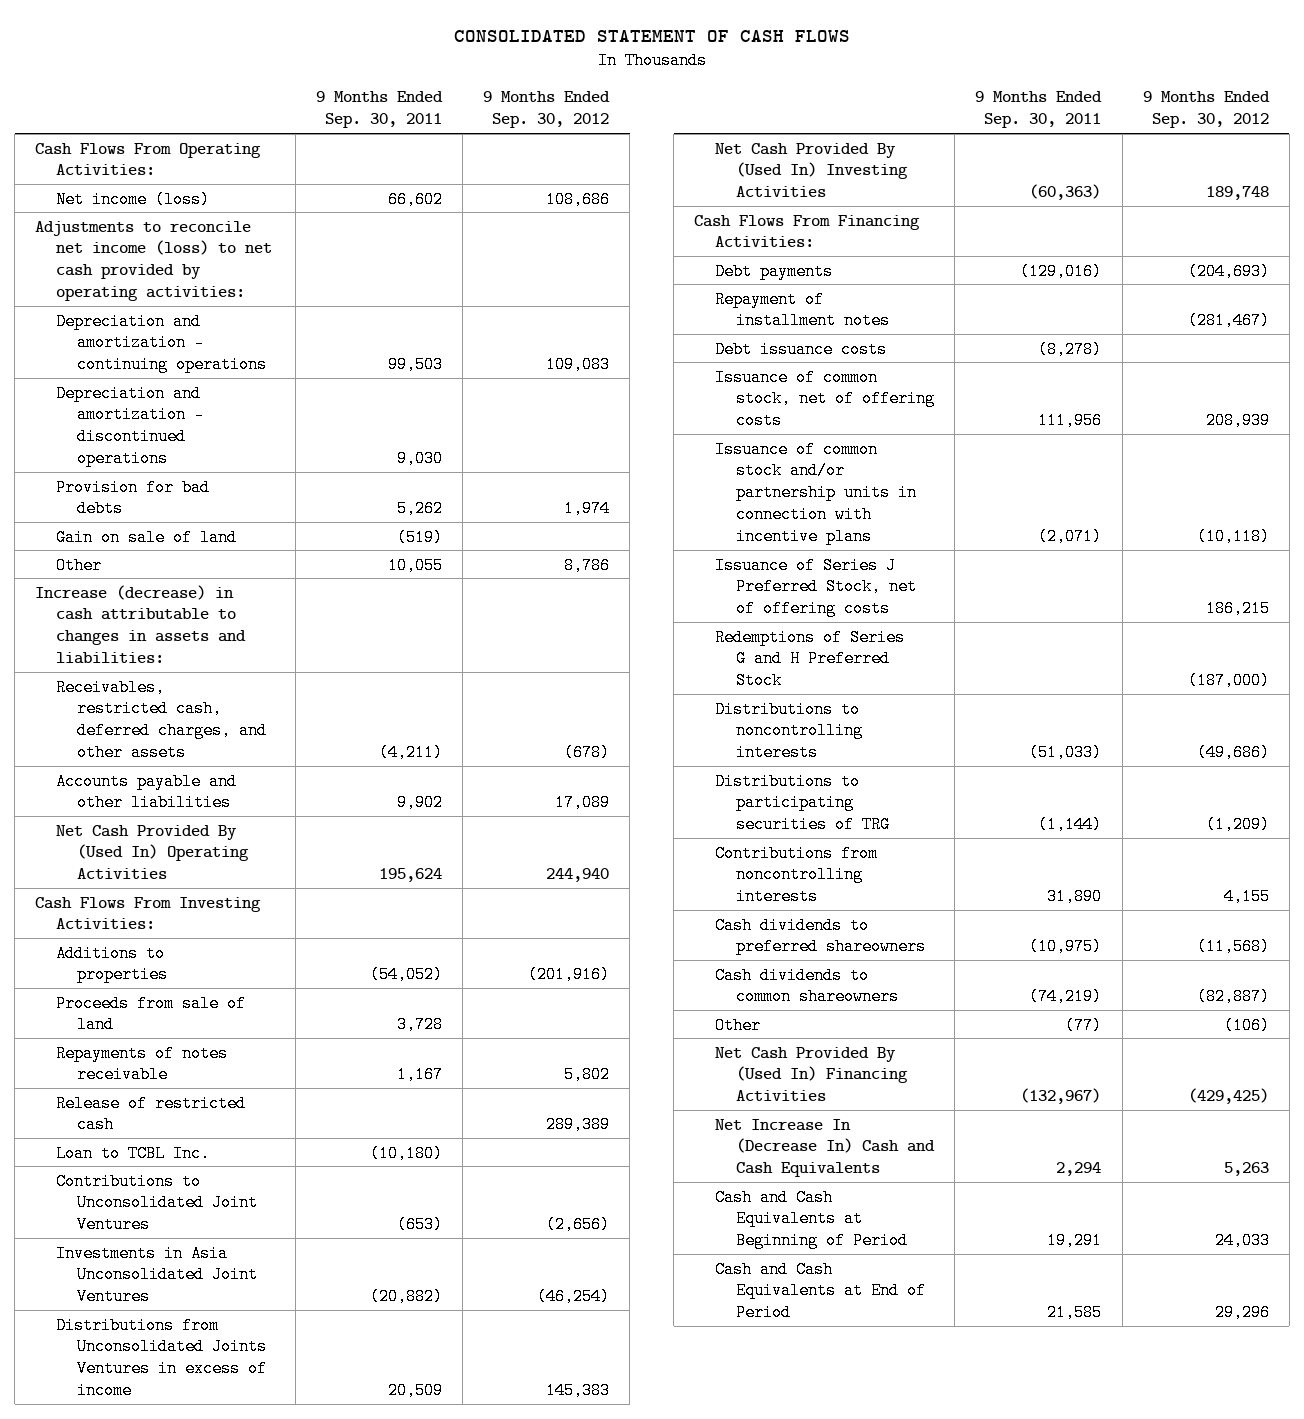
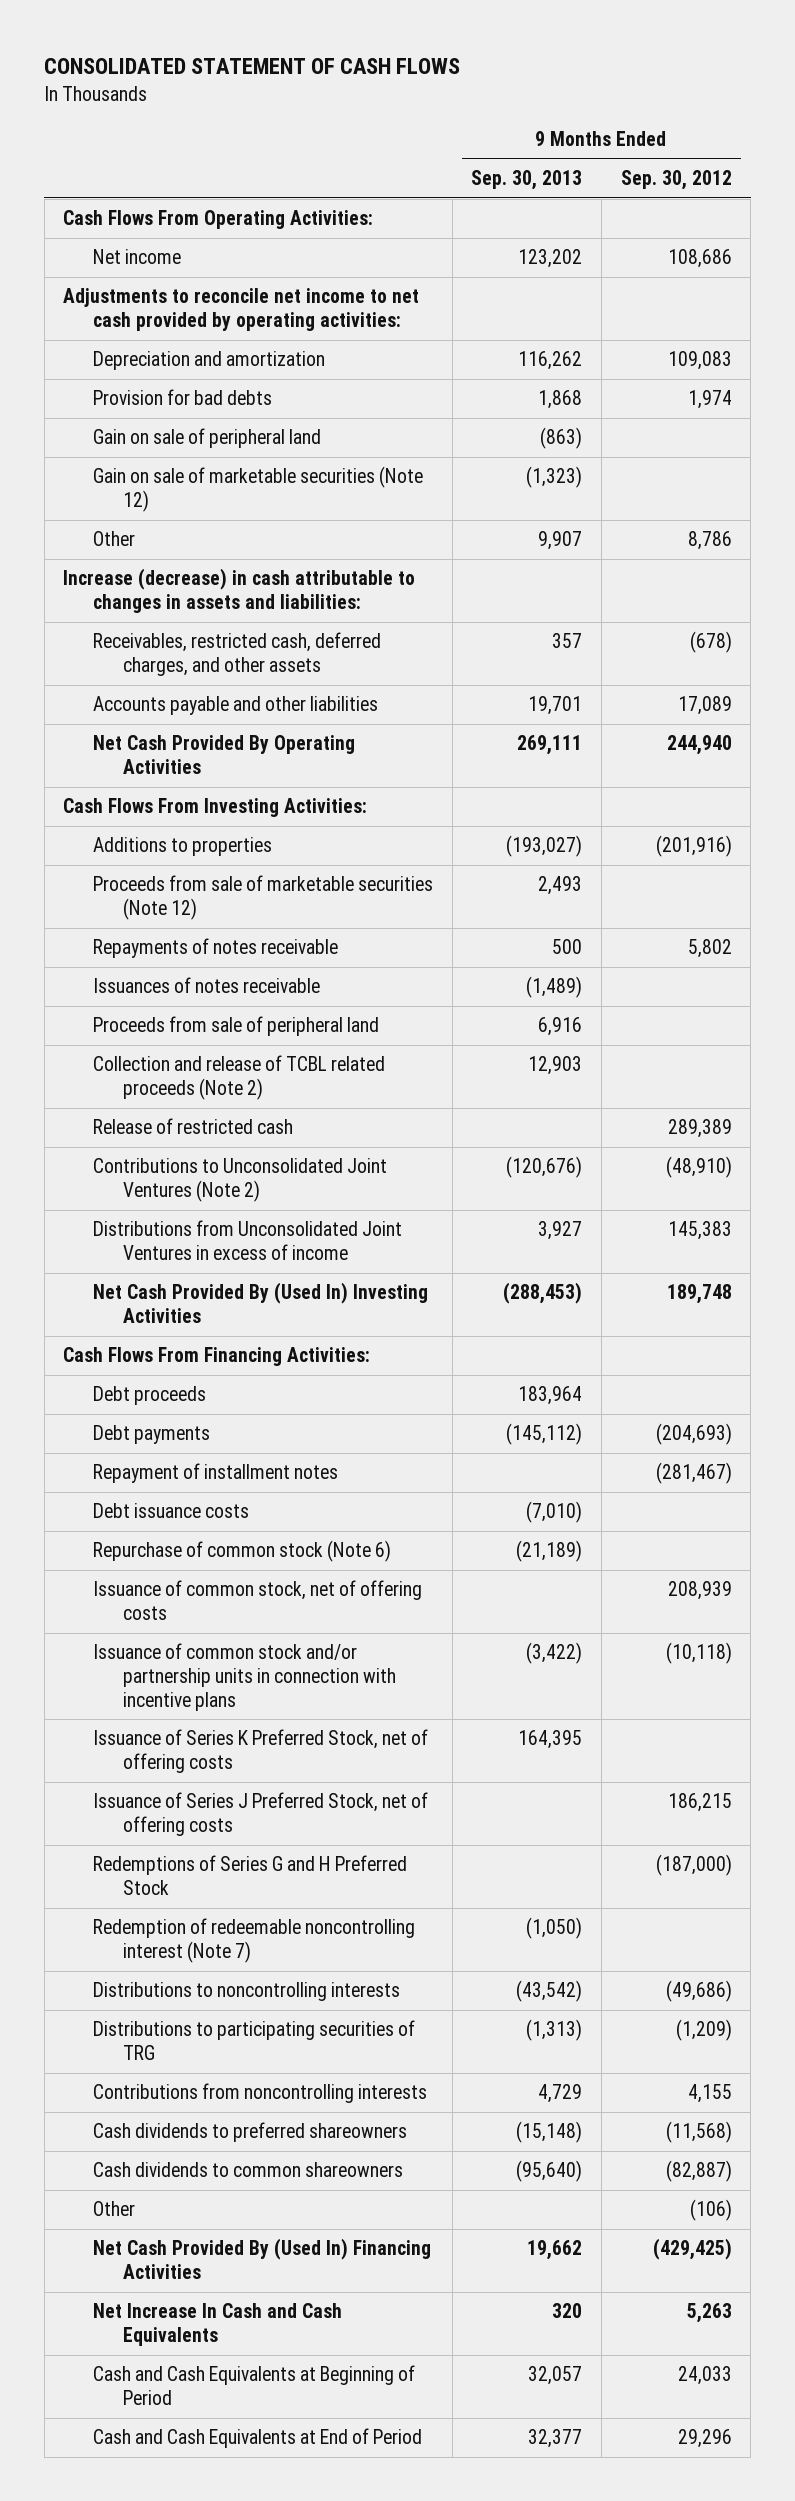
- | 9 Months Ended Sep. 30, 2011 | 9 Months Ended Sep. 30, 2012
+ | 9 Months Ended Sep. 30, 2013 | 9 Months Ended Sep. 30, 2012
- Net income (loss) | 66,602 | 108,686
- Adjustments to reconcile net income (loss) to net cash provided by operating activities:
- Depreciation and amortization - continuing operations | 99,503 | 109,083
- Depreciation and amortization - discontinued operations | 9,030 |
+ Net income | 123,202 | 108,686
+ Adjustments to reconcile net income to net cash provided by operating activities:
+ Depreciation and amortization | 116,262 | 109,083
- Gain on sale of land | (519) |
+ Gain on sale of peripheral land | (863) |
+ Gain on sale of marketable securities (Note 12) | (1,323) |
- Net Cash Provided By (Used In) Operating Activities | 195,624 | 244,940
+ Net Cash Provided By Operating Activities | 269,111 | 244,940
- Proceeds from sale of land | 3,728 |
+ Proceeds from sale of marketable securities (Note 12) | 2,493 |
+ Issuances of notes receivable | (1,489) |
+ Proceeds from sale of peripheral land | 6,916 |
+ Collection and release of TCBL related proceeds (Note 2) | 12,903 |
- Loan to TCBL Inc. | (10,180) |
- Contributions to Unconsolidated Joint Ventures | (653) | (2,656)
- Investments in Asia Unconsolidated Joint Ventures | (20,882) | (46,254)
- Distributions from Unconsolidated Joints Ventures in excess of income | 20,509 | 145,383
+ Contributions to Unconsolidated Joint Ventures (Note 2) | (120,676) | (48,910)
+ Distributions from Unconsolidated Joint Ventures in excess of income | 3,927 | 145,383
+ Debt proceeds | 183,964 |
+ Repurchase of common stock (Note 6) | (21,189) |
+ Issuance of Series K Preferred Stock, net of offering costs | 164,395 |
+ Redemption of redeemable noncontrolling interest (Note 7) | (1,050) |
- Net Increase In (Decrease In) Cash and Cash Equivalents | 2,294 | 5,263
+ Net Increase In Cash and Cash Equivalents | 320 | 5,263

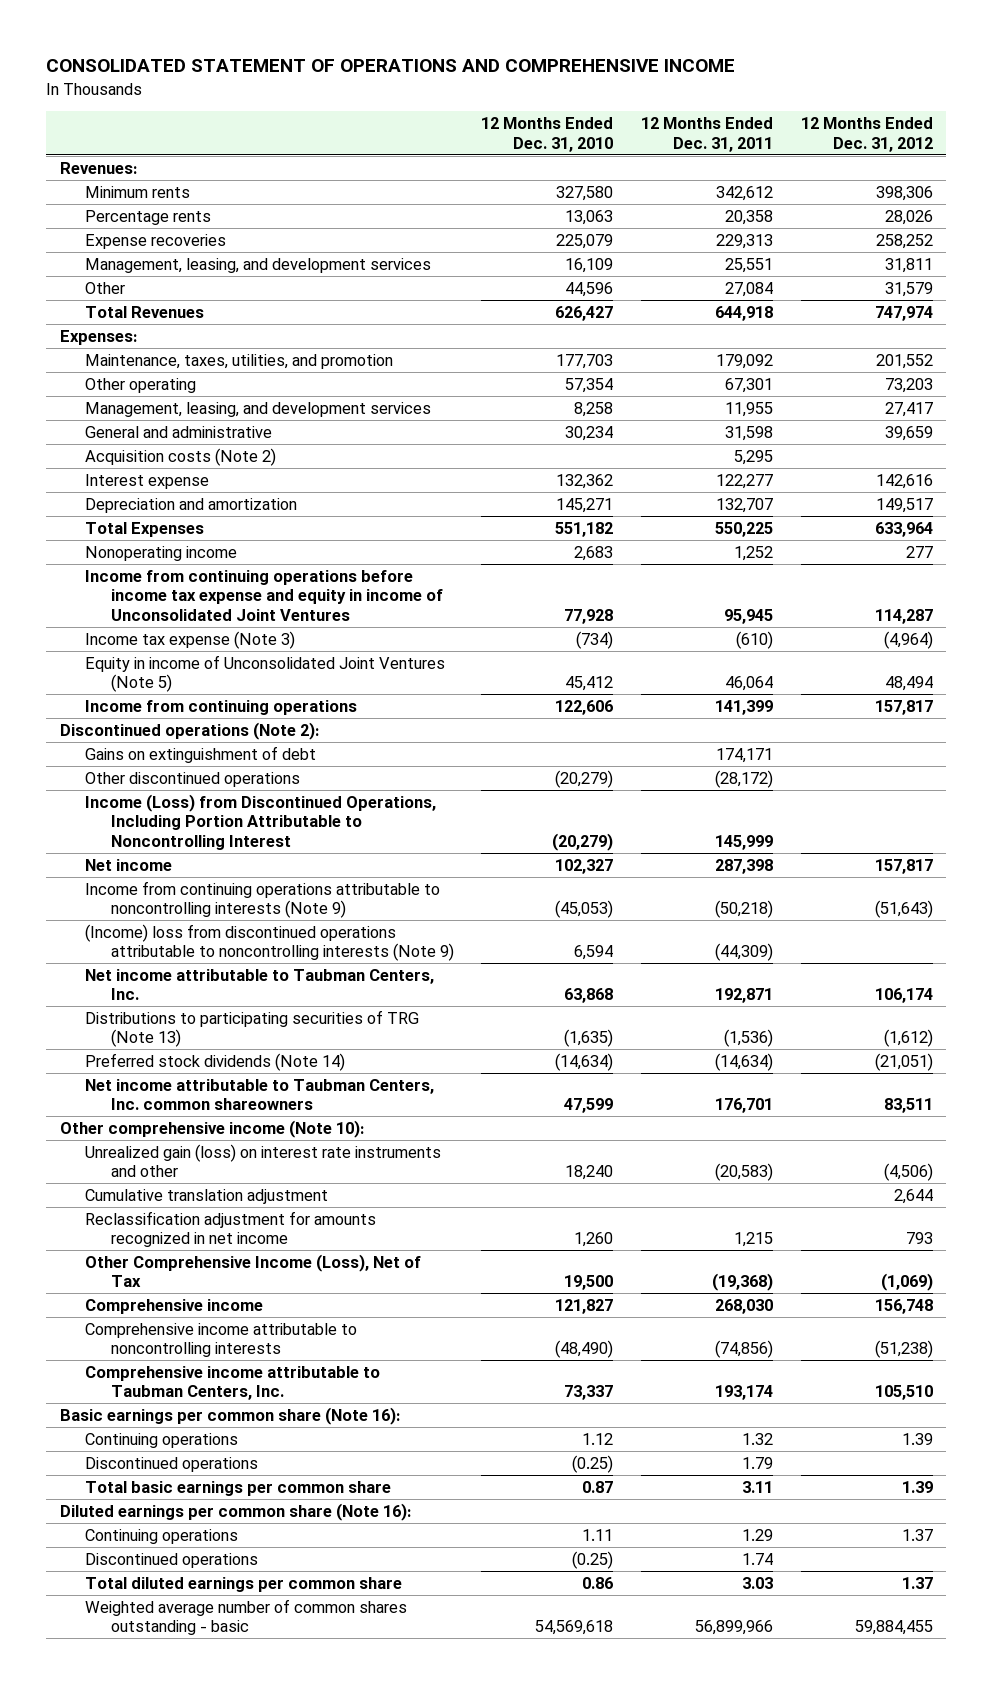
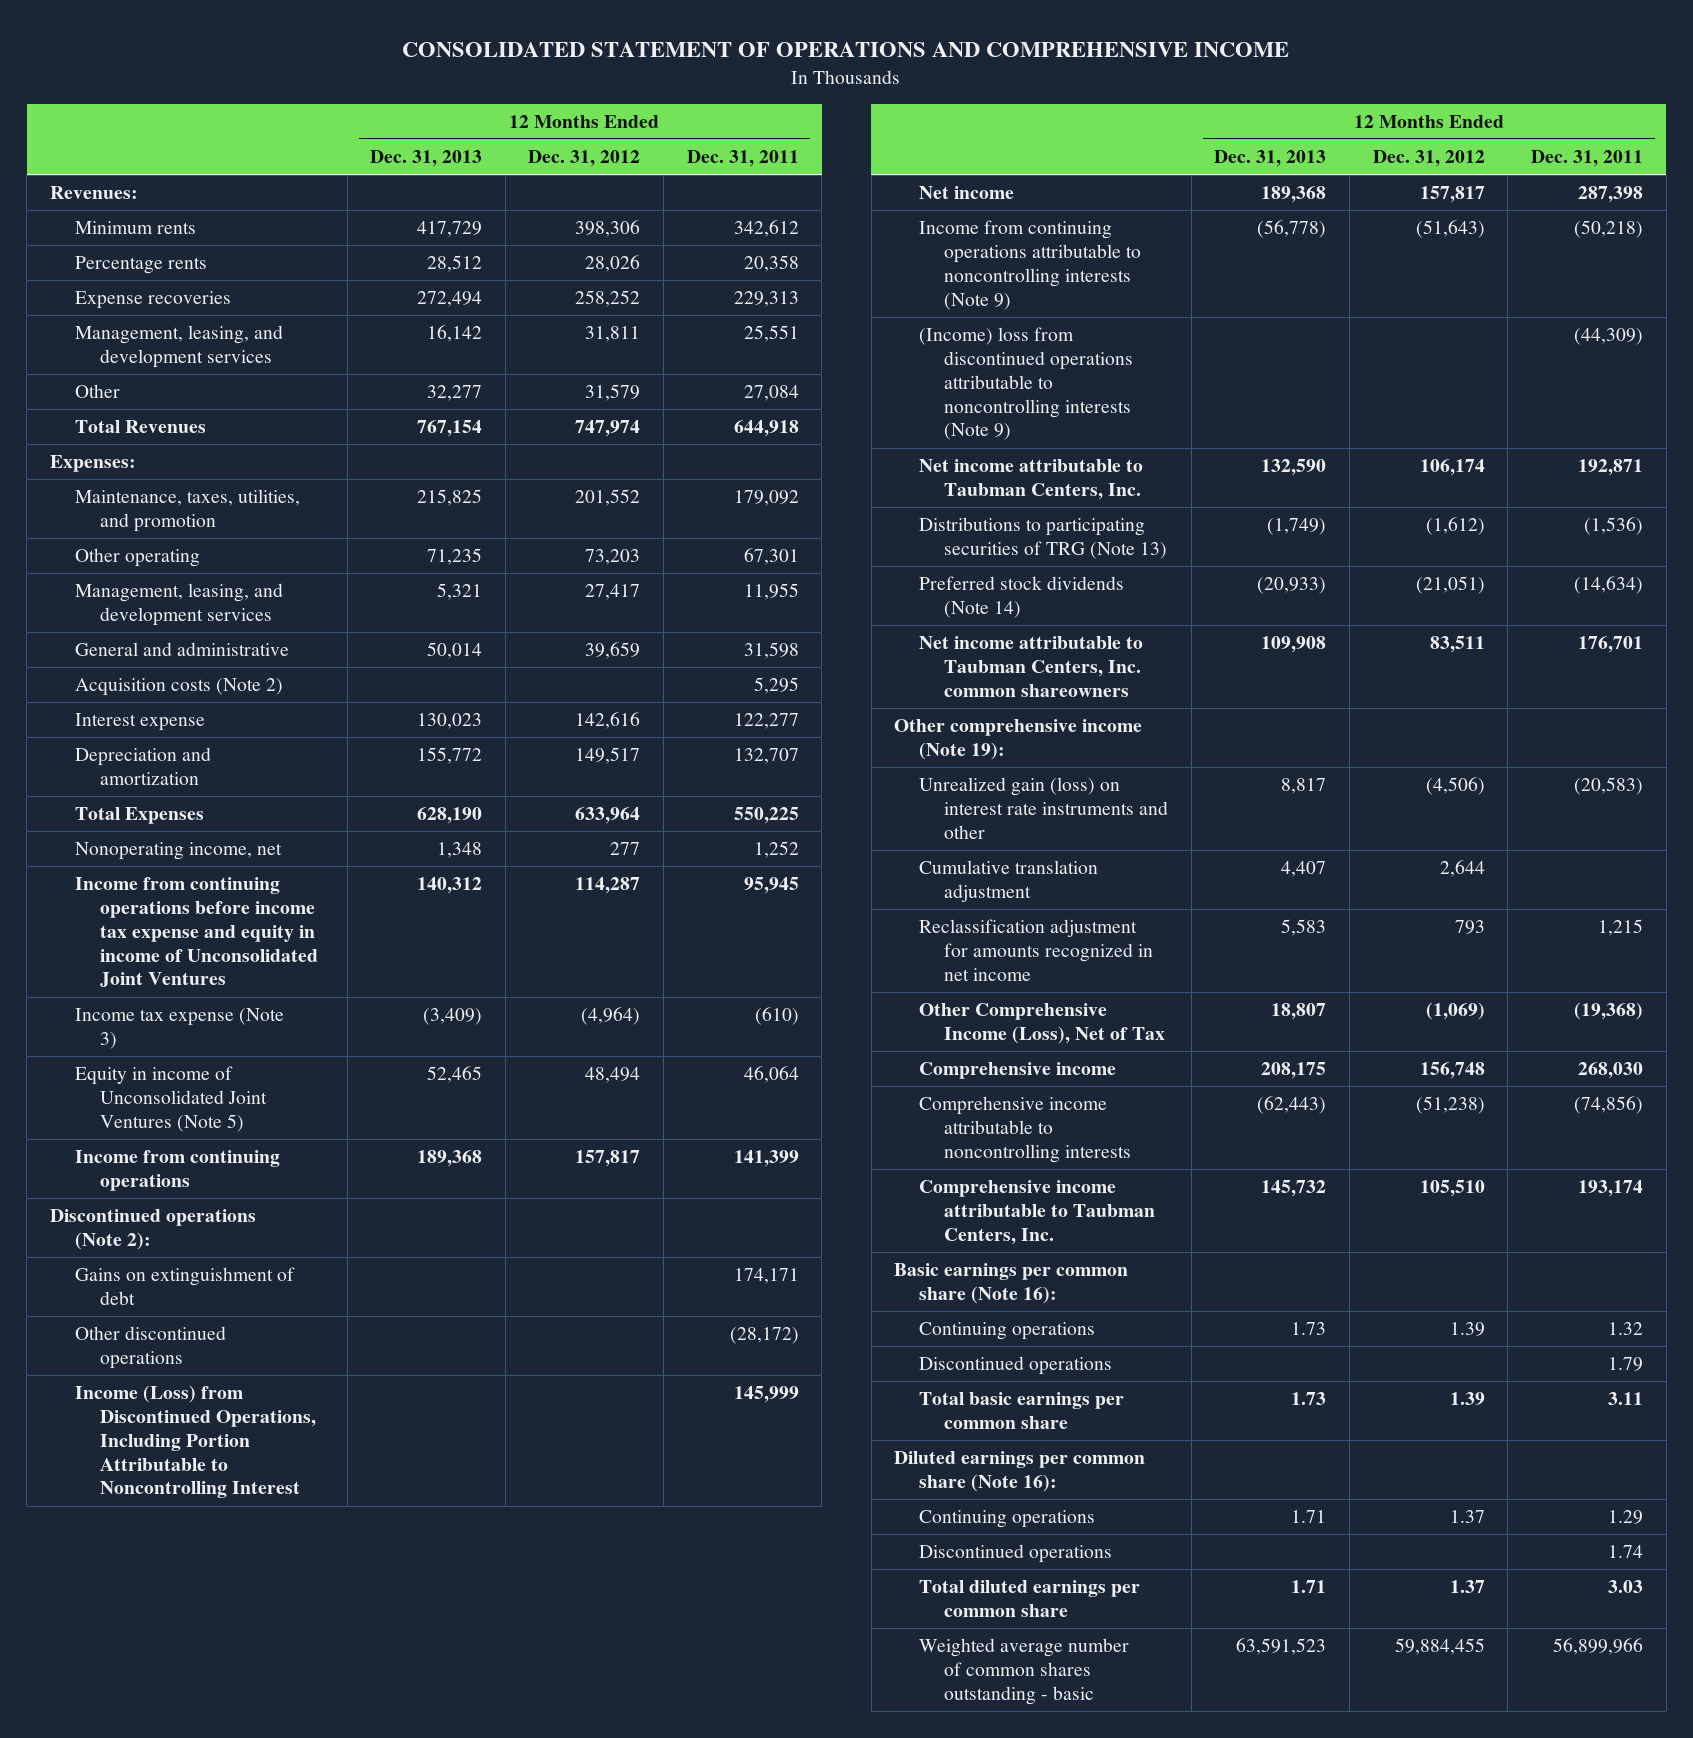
- | 12 Months Ended Dec. 31, 2010 | 12 Months Ended Dec. 31, 2011 | 12 Months Ended Dec. 31, 2012
+ | 12 Months Ended Dec. 31, 2013 | 12 Months Ended Dec. 31, 2012 | 12 Months Ended Dec. 31, 2011
- Nonoperating income | 2,683 | 1,252 | 277
+ Nonoperating income, net | 1,348 | 277 | 1,252
- Other comprehensive income (Note 10):
+ Other comprehensive income (Note 19):

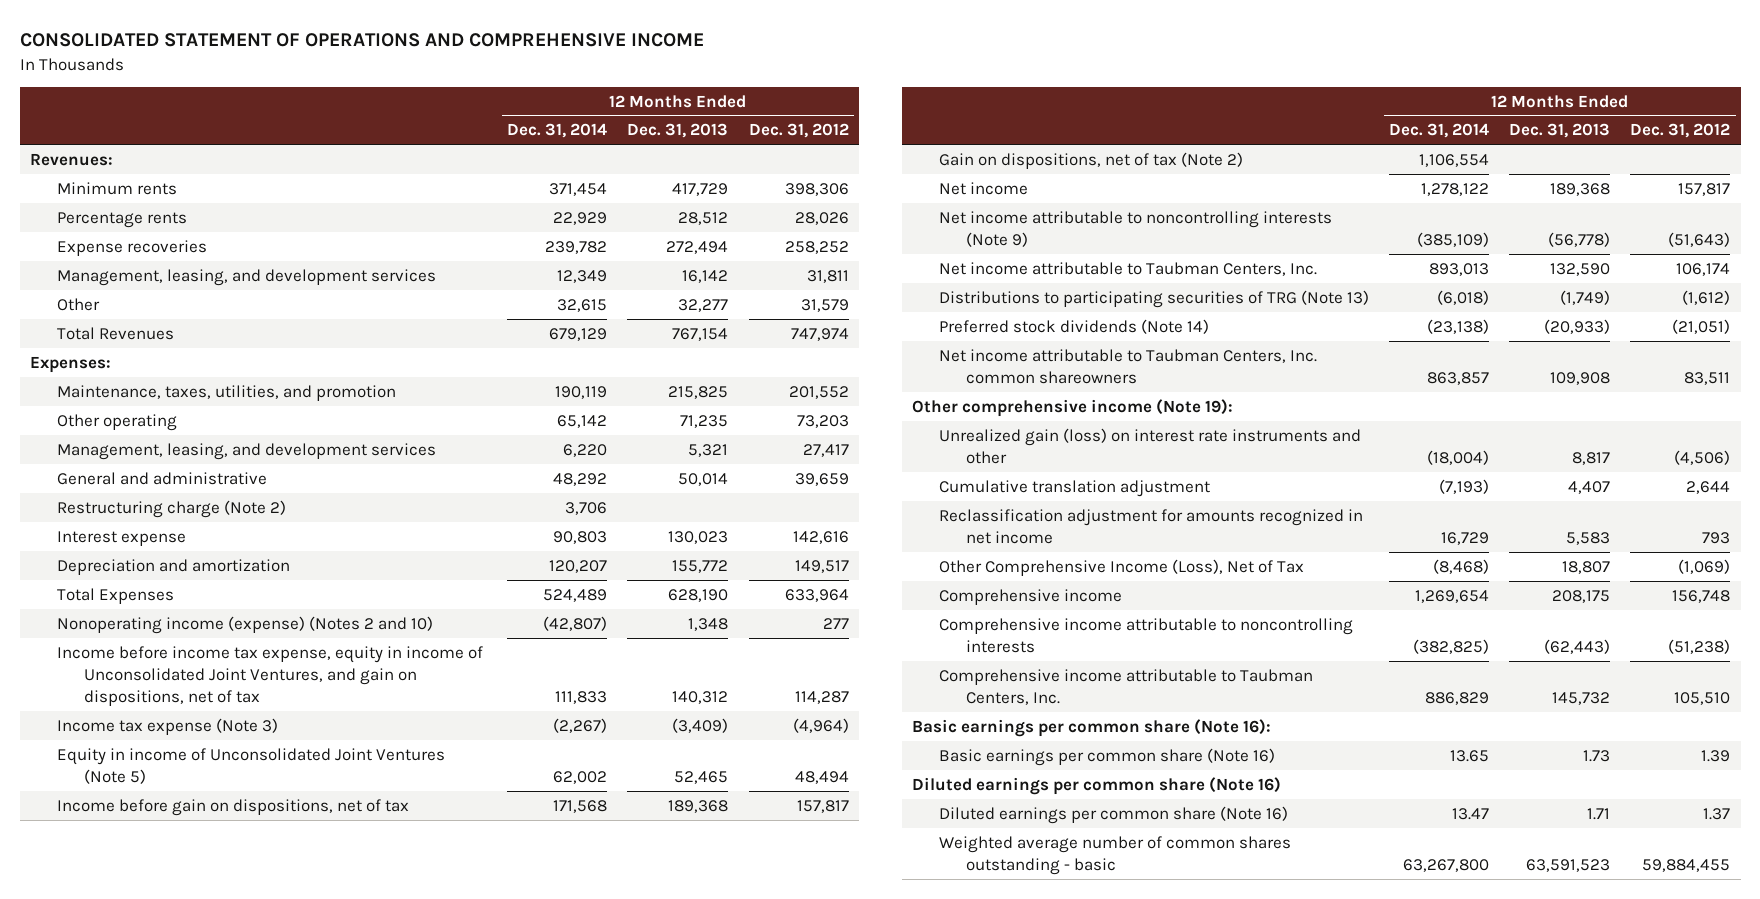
- | 12 Months Ended Dec. 31, 2013 | 12 Months Ended Dec. 31, 2012 | 12 Months Ended Dec. 31, 2011
+ | 12 Months Ended Dec. 31, 2014 | 12 Months Ended Dec. 31, 2013 | 12 Months Ended Dec. 31, 2012
- Acquisition costs (Note 2) | | | 5,295
+ Restructuring charge (Note 2) | 3,706 | |
- Nonoperating income, net | 1,348 | 277 | 1,252
- Income from continuing operations before income tax expense and equity in income of Unconsolidated Joint Ventures | 140,312 | 114,287 | 95,945
+ Nonoperating income (expense) (Notes 2 and 10) | (42,807) | 1,348 | 277
+ Income before income tax expense, equity in income of Unconsolidated Joint Ventures, and gain on dispositions, net of tax | 111,833 | 140,312 | 114,287
- Income from continuing operations | 189,368 | 157,817 | 141,399
- Discontinued operations (Note 2):
- Gains on extinguishment of debt | | | 174,171
- Other discontinued operations | | | (28,172)
- Income (Loss) from Discontinued Operations, Including Portion Attributable to Noncontrolling Interest | | | 145,999
+ Income before gain on dispositions, net of tax | 171,568 | 189,368 | 157,817
+ Gain on dispositions, net of tax (Note 2) | 1,106,554 | |
- Income from continuing operations attributable to noncontrolling interests (Note 9) | (56,778) | (51,643) | (50,218)
- (Income) loss from discontinued operations attributable to noncontrolling interests (Note 9) | | | (44,309)
+ Net income attributable to noncontrolling interests (Note 9) | (385,109) | (56,778) | (51,643)
- Continuing operations | 1.73 | 1.39 | 1.32
- Discontinued operations | | | 1.79
- Total basic earnings per common share | 1.73 | 1.39 | 3.11
- Diluted earnings per common share (Note 16):
- Continuing operations | 1.71 | 1.37 | 1.29
- Discontinued operations | | | 1.74
- Total diluted earnings per common share | 1.71 | 1.37 | 3.03
+ Basic earnings per common share (Note 16) | 13.65 | 1.73 | 1.39
+ Diluted earnings per common share (Note 16)
+ Diluted earnings per common share (Note 16) | 13.47 | 1.71 | 1.37

